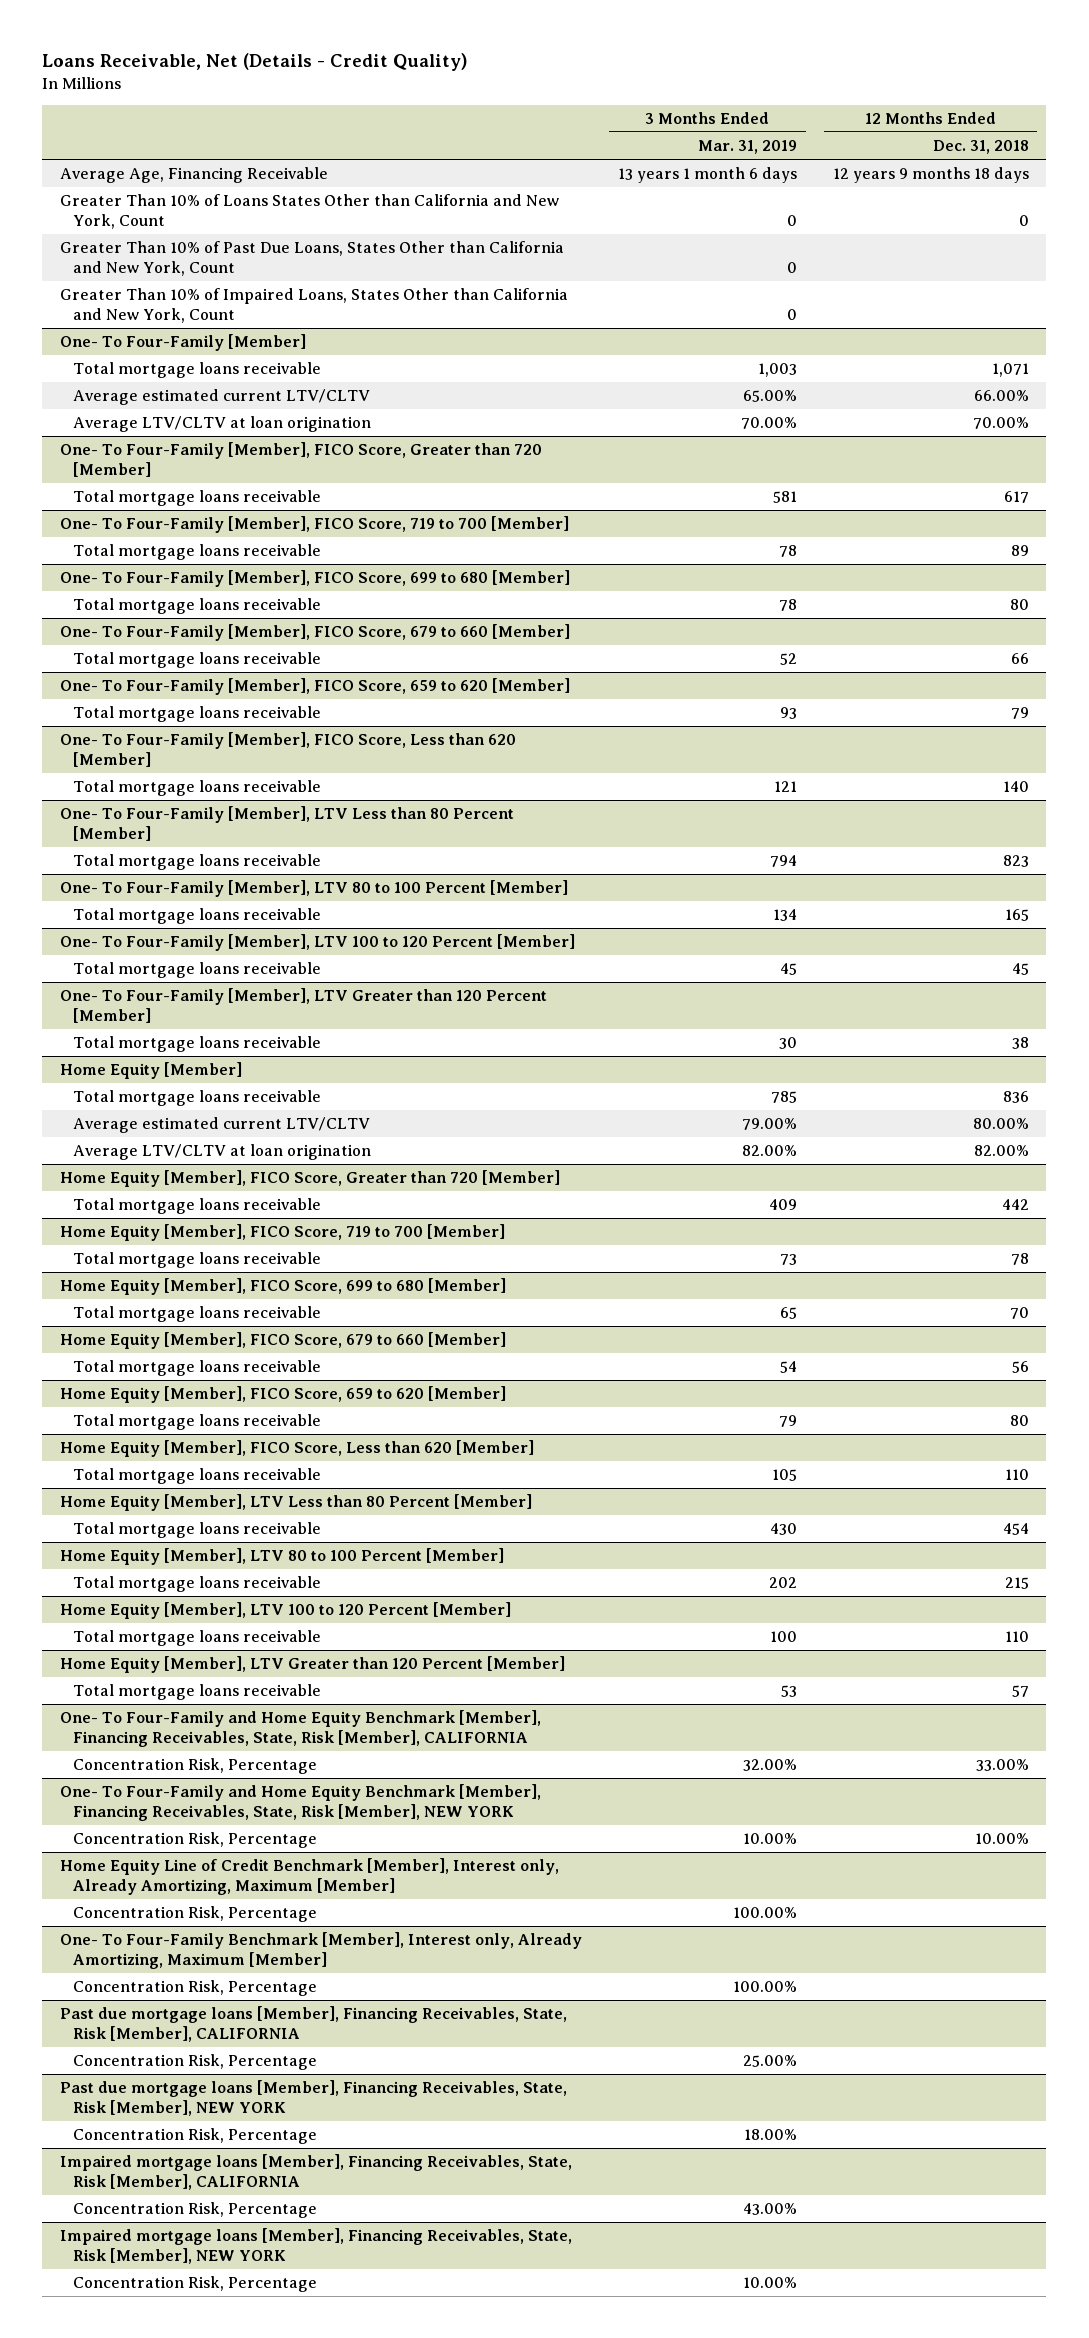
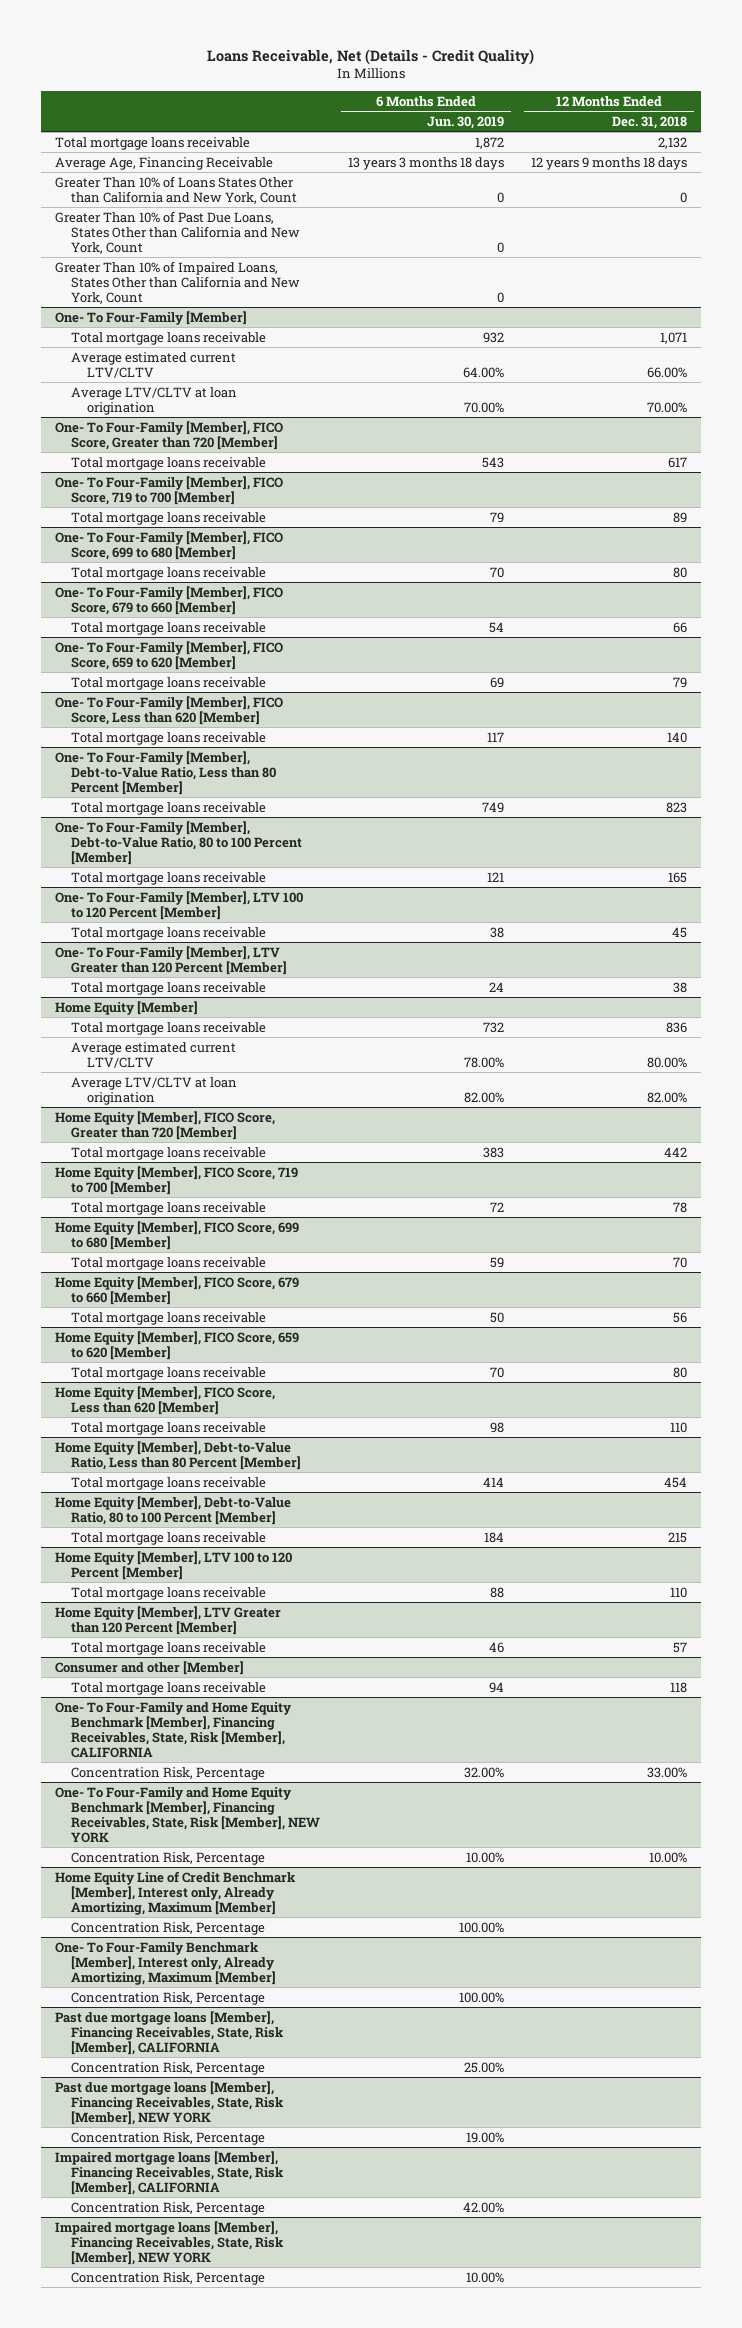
- | 3 Months Ended Mar. 31, 2019 | 12 Months Ended Dec. 31, 2018
+ | 6 Months Ended Jun. 30, 2019 | 12 Months Ended Dec. 31, 2018
+ Total mortgage loans receivable | 1,872 | 2,132
- One- To Four-Family [Member], LTV Less than 80 Percent [Member]
+ One- To Four-Family [Member], Debt-to-Value Ratio, Less than 80 Percent [Member]
- One- To Four-Family [Member], LTV 80 to 100 Percent [Member]
+ One- To Four-Family [Member], Debt-to-Value Ratio, 80 to 100 Percent [Member]
- Home Equity [Member], LTV Less than 80 Percent [Member]
+ Home Equity [Member], Debt-to-Value Ratio, Less than 80 Percent [Member]
- Home Equity [Member], LTV 80 to 100 Percent [Member]
+ Home Equity [Member], Debt-to-Value Ratio, 80 to 100 Percent [Member]
+ Consumer and other [Member]
+ Total mortgage loans receivable | 94 | 118

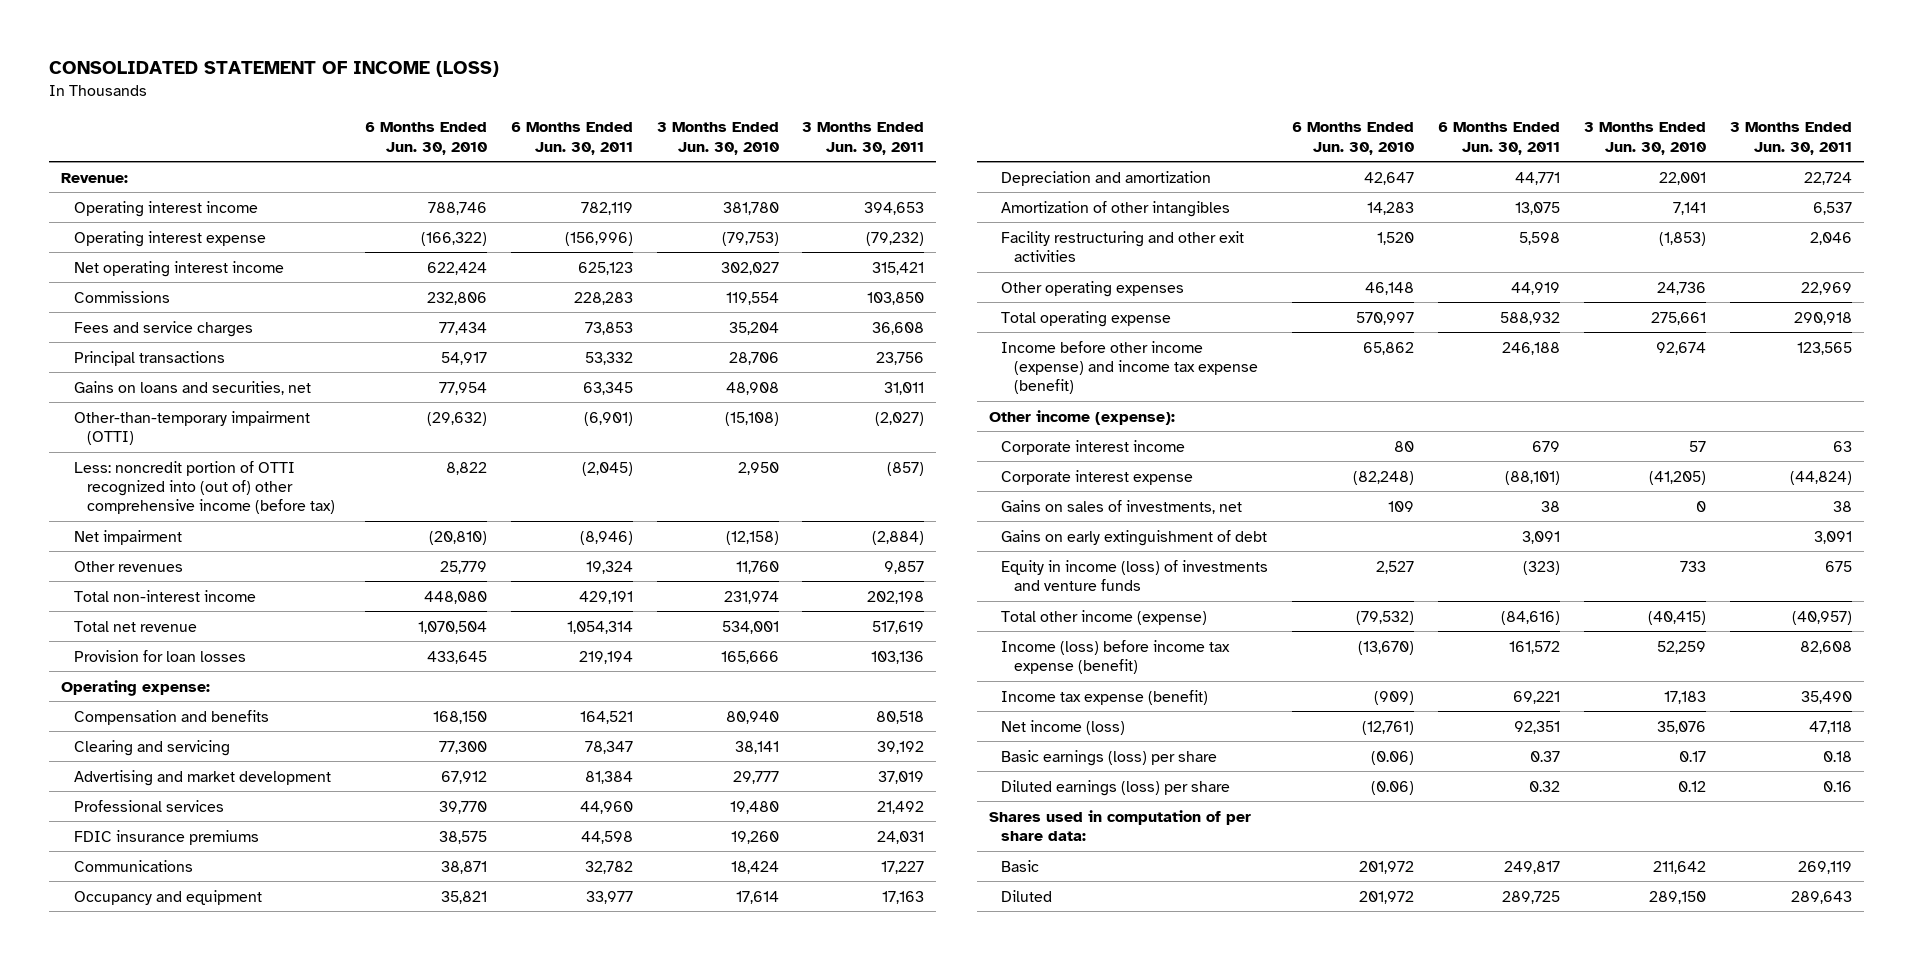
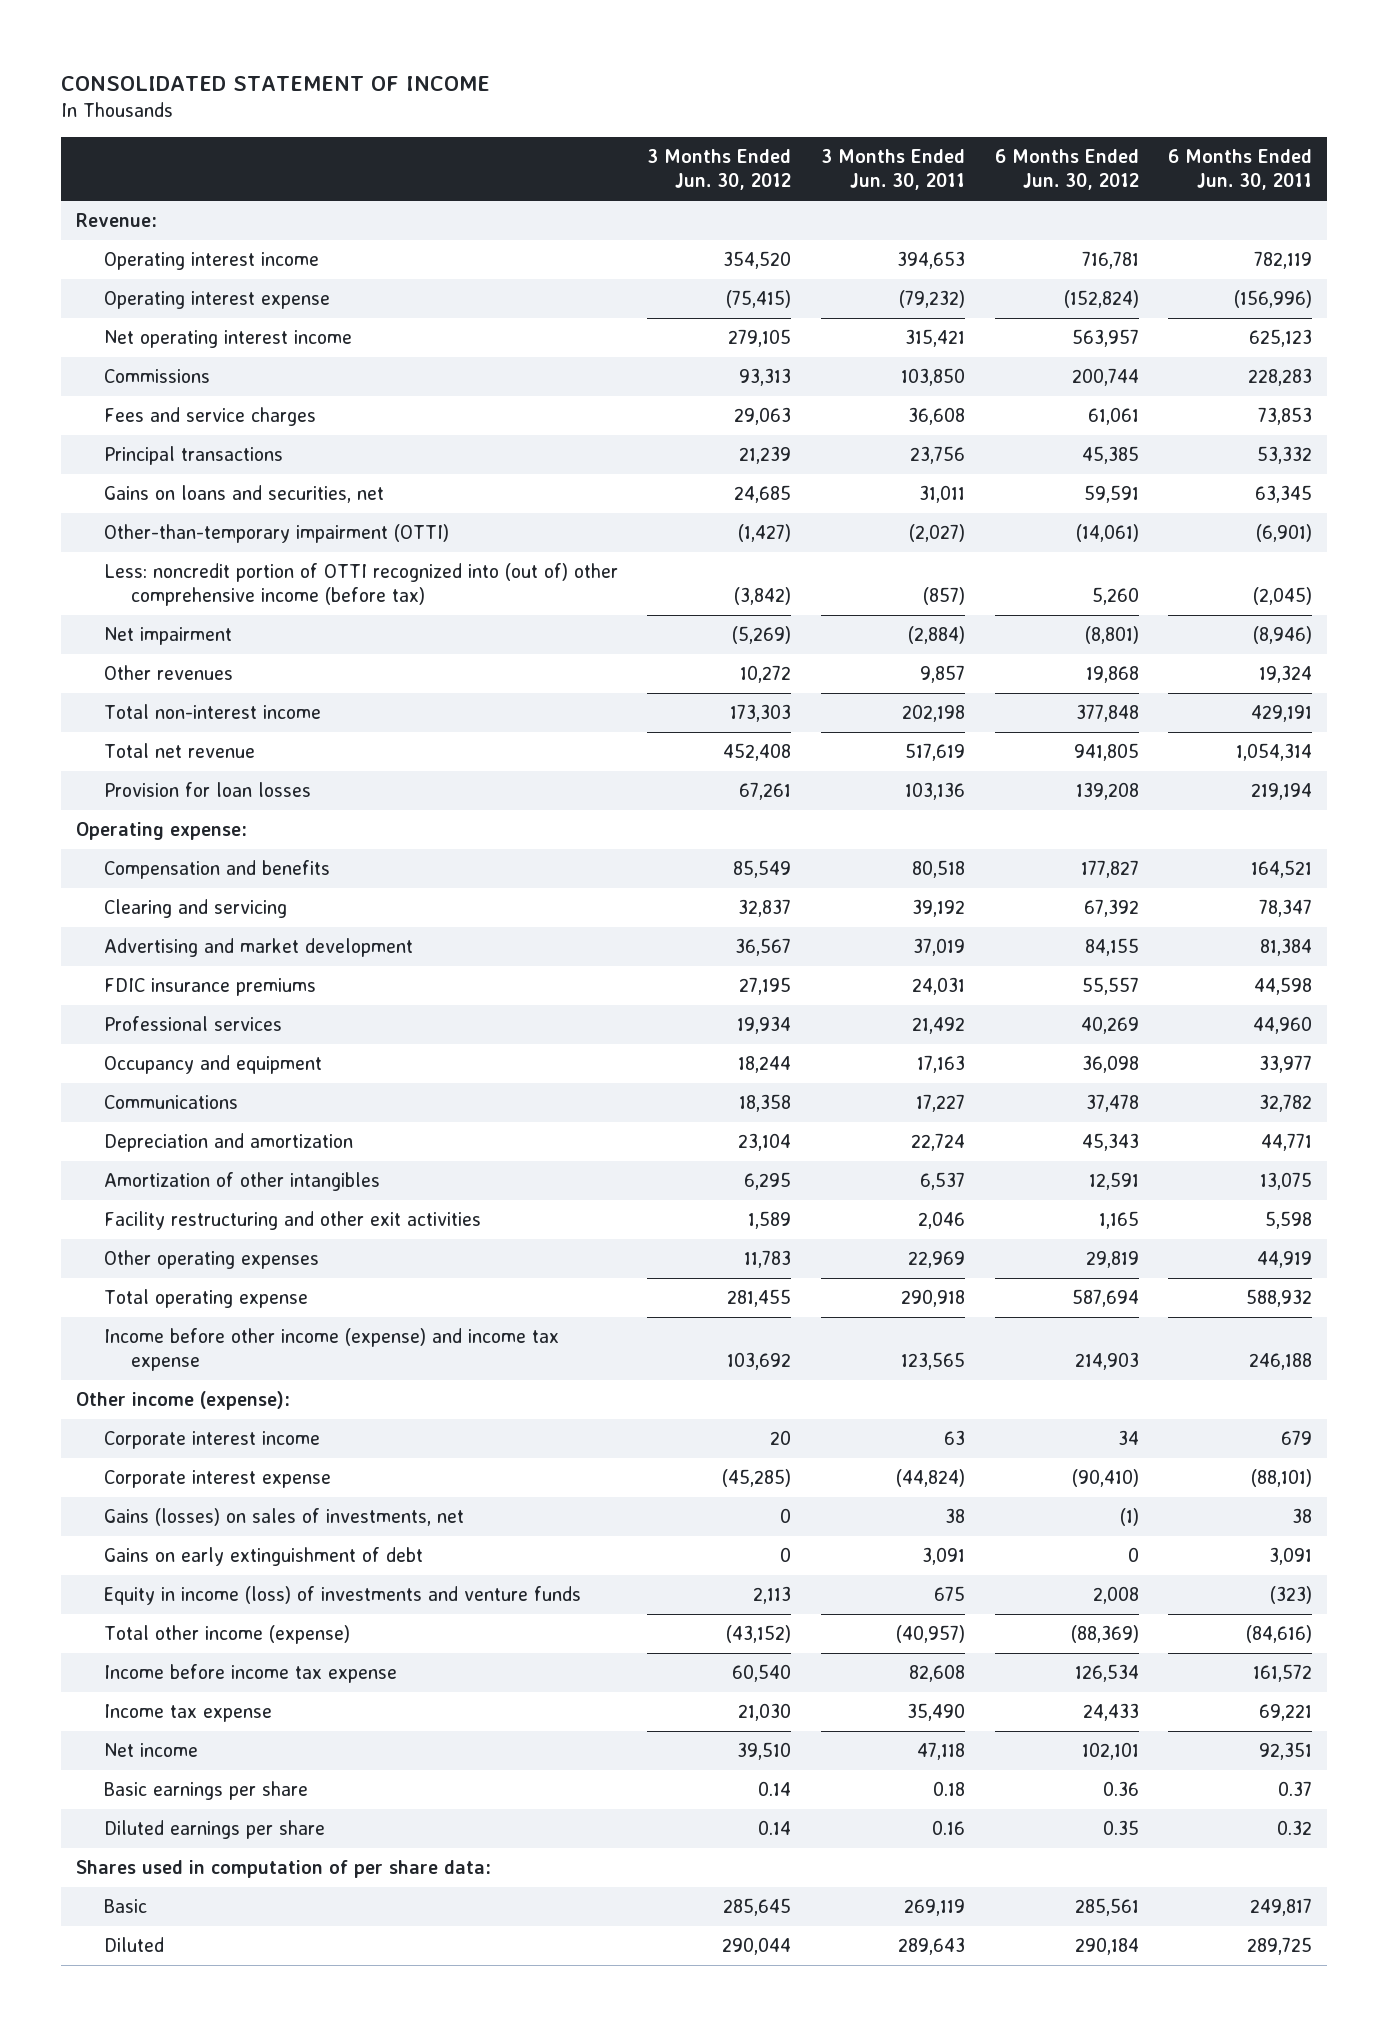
- CONSOLIDATED STATEMENT OF INCOME (LOSS)
+ CONSOLIDATED STATEMENT OF INCOME
- | 6 Months Ended Jun. 30, 2010 | 6 Months Ended Jun. 30, 2011 | 3 Months Ended Jun. 30, 2010 | 3 Months Ended Jun. 30, 2011
+ | 3 Months Ended Jun. 30, 2012 | 3 Months Ended Jun. 30, 2011 | 6 Months Ended Jun. 30, 2012 | 6 Months Ended Jun. 30, 2011
moved down: Professional services | 19,934 | 21,492 | 40,269 | 44,960
moved down: Communications | 18,358 | 17,227 | 37,478 | 32,782
- Income before other income (expense) and income tax expense (benefit) | 65,862 | 246,188 | 92,674 | 123,565
+ Income before other income (expense) and income tax expense | 103,692 | 123,565 | 214,903 | 246,188
- Gains on sales of investments, net | 109 | 38 | 0 | 38
+ Gains (losses) on sales of investments, net | 0 | 38 | (1) | 38
- Income (loss) before income tax expense (benefit) | (13,670) | 161,572 | 52,259 | 82,608
- Income tax expense (benefit) | (909) | 69,221 | 17,183 | 35,490
- Net income (loss) | (12,761) | 92,351 | 35,076 | 47,118
- Basic earnings (loss) per share | (0.06) | 0.37 | 0.17 | 0.18
- Diluted earnings (loss) per share | (0.06) | 0.32 | 0.12 | 0.16
+ Income before income tax expense | 60,540 | 82,608 | 126,534 | 161,572
+ Income tax expense | 21,030 | 35,490 | 24,433 | 69,221
+ Net income | 39,510 | 47,118 | 102,101 | 92,351
+ Basic earnings per share | 0.14 | 0.18 | 0.36 | 0.37
+ Diluted earnings per share | 0.14 | 0.16 | 0.35 | 0.32

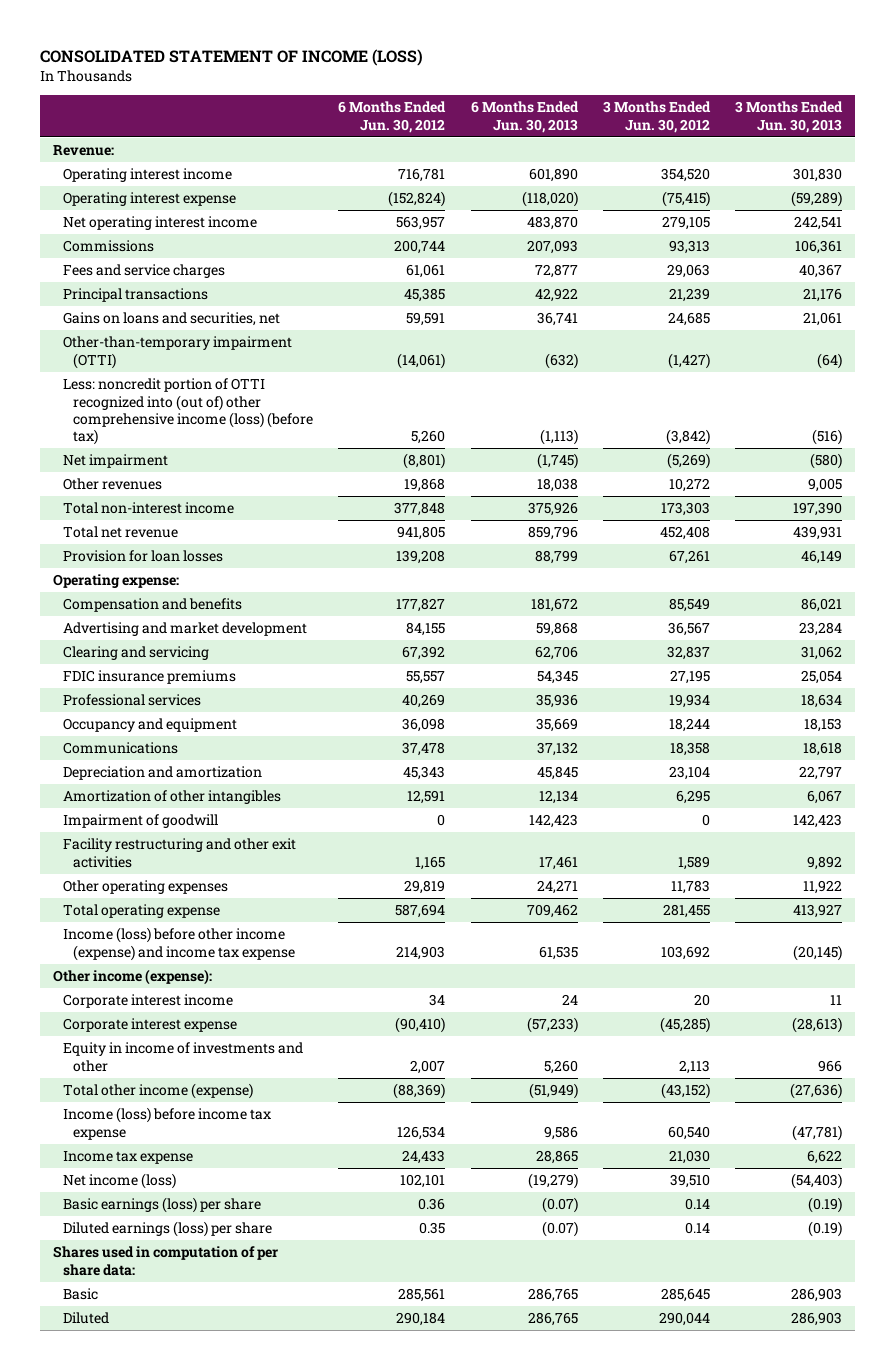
- CONSOLIDATED STATEMENT OF INCOME
+ CONSOLIDATED STATEMENT OF INCOME (LOSS)
- | 3 Months Ended Jun. 30, 2012 | 3 Months Ended Jun. 30, 2011 | 6 Months Ended Jun. 30, 2012 | 6 Months Ended Jun. 30, 2011
+ | 6 Months Ended Jun. 30, 2012 | 6 Months Ended Jun. 30, 2013 | 3 Months Ended Jun. 30, 2012 | 3 Months Ended Jun. 30, 2013
- Less: noncredit portion of OTTI recognized into (out of) other comprehensive income (before tax) | (3,842) | (857) | 5,260 | (2,045)
+ Less: noncredit portion of OTTI recognized into (out of) other comprehensive income (loss) (before tax) | 5,260 | (1,113) | (3,842) | (516)
moved down: Clearing and servicing | 67,392 | 62,706 | 32,837 | 31,062
+ Impairment of goodwill | 0 | 142,423 | 0 | 142,423
- Income before other income (expense) and income tax expense | 103,692 | 123,565 | 214,903 | 246,188
+ Income (loss) before other income (expense) and income tax expense | 214,903 | 61,535 | 103,692 | (20,145)
- Gains (losses) on sales of investments, net | 0 | 38 | (1) | 38
- Gains on early extinguishment of debt | 0 | 3,091 | 0 | 3,091
- Equity in income (loss) of investments and venture funds | 2,113 | 675 | 2,008 | (323)
+ Equity in income of investments and other | 2,007 | 5,260 | 2,113 | 966
- Income before income tax expense | 60,540 | 82,608 | 126,534 | 161,572
+ Income (loss) before income tax expense | 126,534 | 9,586 | 60,540 | (47,781)
- Net income | 39,510 | 47,118 | 102,101 | 92,351
- Basic earnings per share | 0.14 | 0.18 | 0.36 | 0.37
- Diluted earnings per share | 0.14 | 0.16 | 0.35 | 0.32
+ Net income (loss) | 102,101 | (19,279) | 39,510 | (54,403)
+ Basic earnings (loss) per share | 0.36 | (0.07) | 0.14 | (0.19)
+ Diluted earnings (loss) per share | 0.35 | (0.07) | 0.14 | (0.19)

